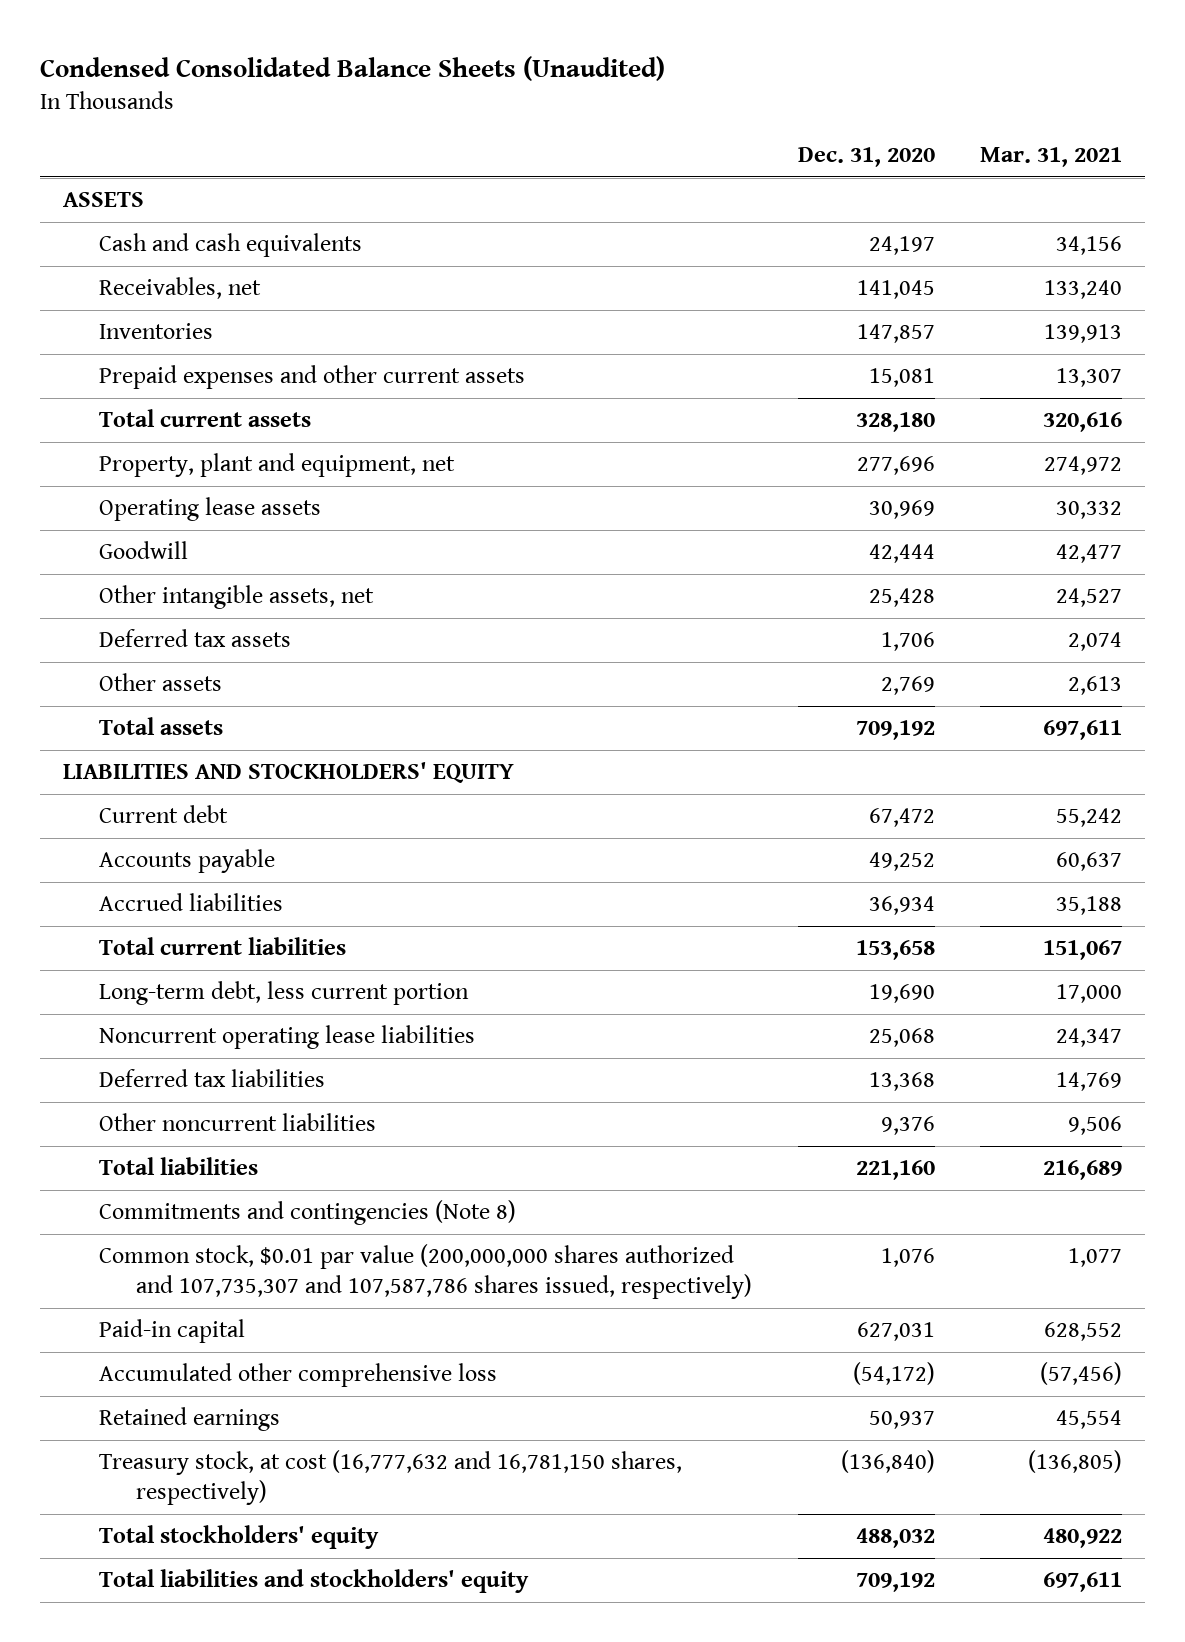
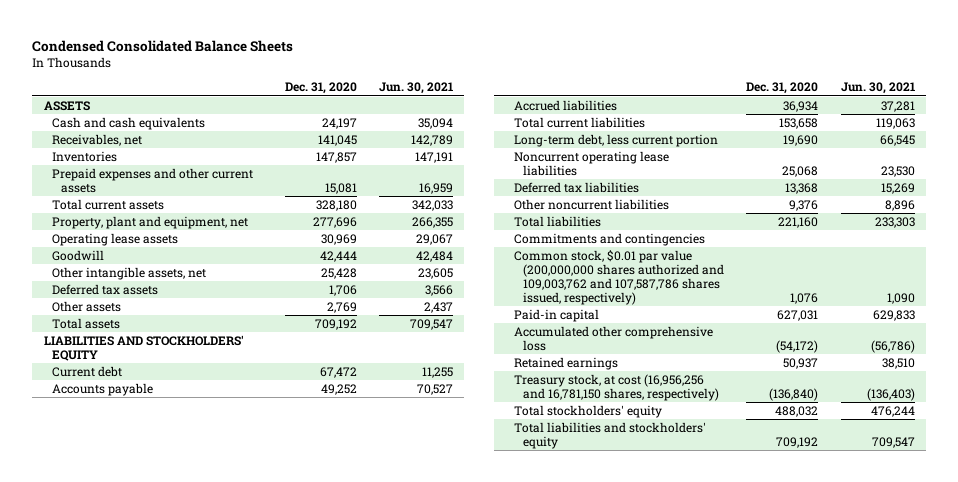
- Condensed Consolidated Balance Sheets (Unaudited)
+ Condensed Consolidated Balance Sheets
- | Dec. 31, 2020 | Mar. 31, 2021
+ | Dec. 31, 2020 | Jun. 30, 2021
- Commitments and contingencies (Note 8)
- Common stock, $0.01 par value (200,000,000 shares authorized and 107,735,307 and 107,587,786 shares issued, respectively) | 1,076 | 1,077
+ Commitments and contingencies
+ Common stock, $0.01 par value (200,000,000 shares authorized and 109,003,762 and 107,587,786 shares issued, respectively) | 1,076 | 1,090
- Treasury stock, at cost (16,777,632 and 16,781,150 shares, respectively) | (136,840) | (136,805)
+ Treasury stock, at cost (16,956,256 and 16,781,150 shares, respectively) | (136,840) | (136,403)

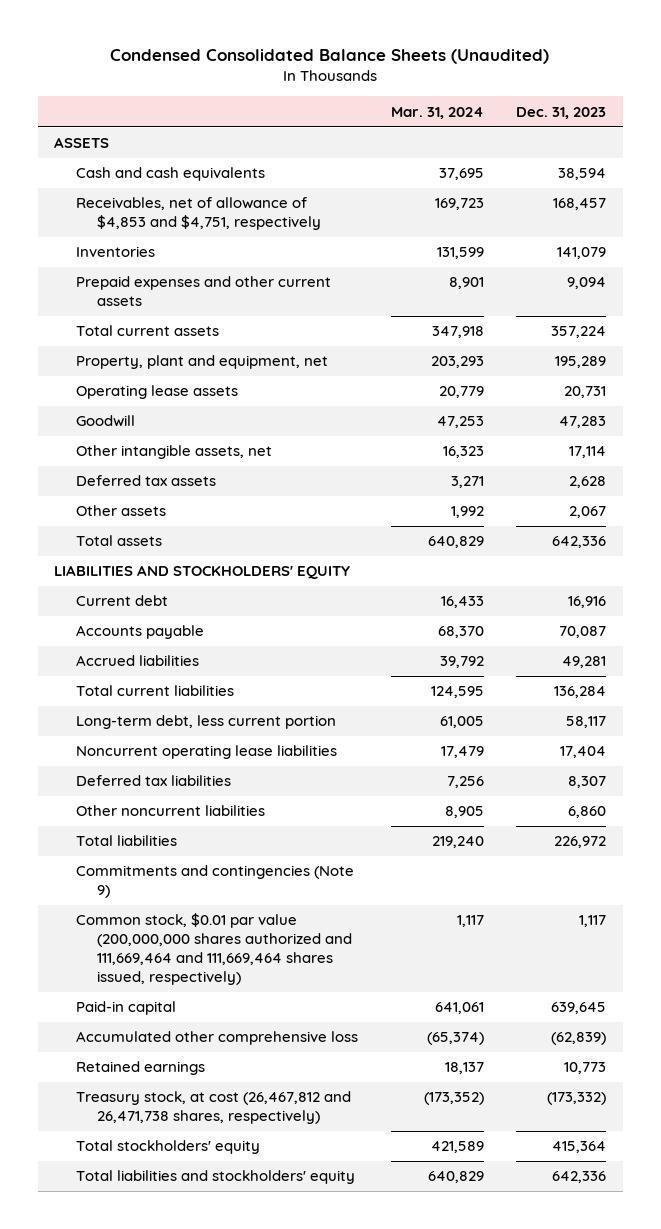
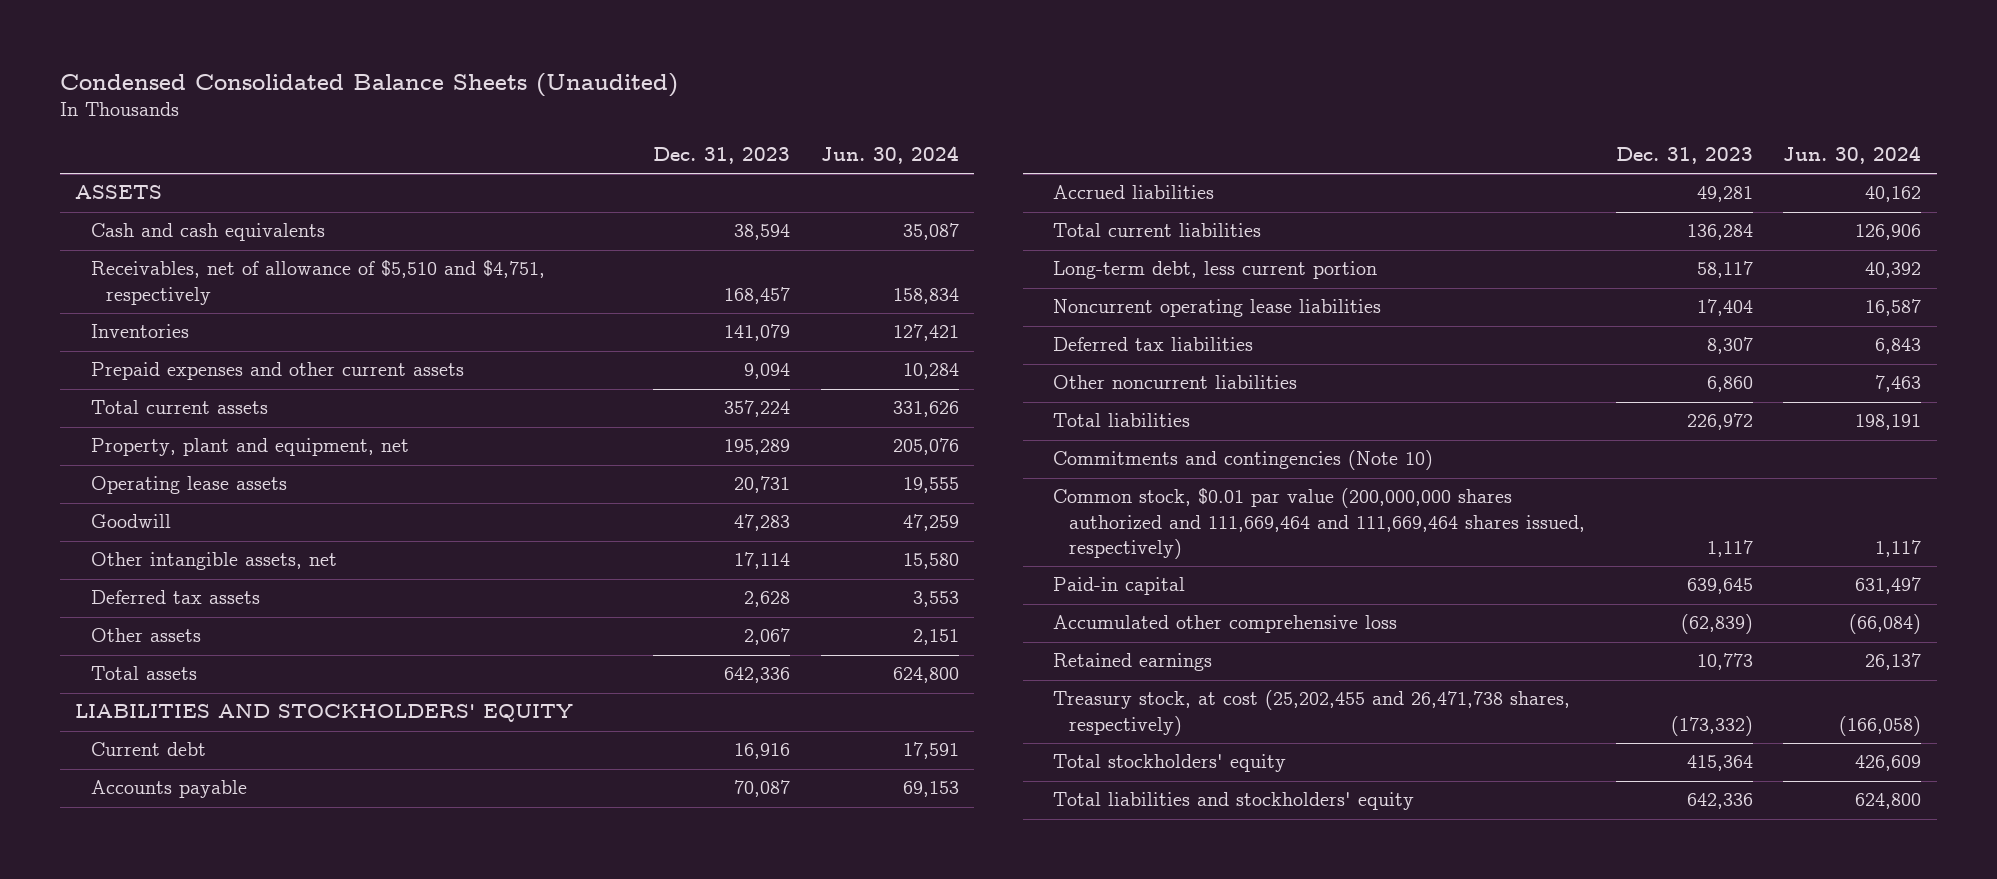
- | Mar. 31, 2024 | Dec. 31, 2023
+ | Dec. 31, 2023 | Jun. 30, 2024
- Receivables, net of allowance of $4,853 and $4,751, respectively | 169,723 | 168,457
+ Receivables, net of allowance of $5,510 and $4,751, respectively | 168,457 | 158,834
- Commitments and contingencies (Note 9)
+ Commitments and contingencies (Note 10)
- Treasury stock, at cost (26,467,812 and 26,471,738 shares, respectively) | (173,352) | (173,332)
+ Treasury stock, at cost (25,202,455 and 26,471,738 shares, respectively) | (173,332) | (166,058)

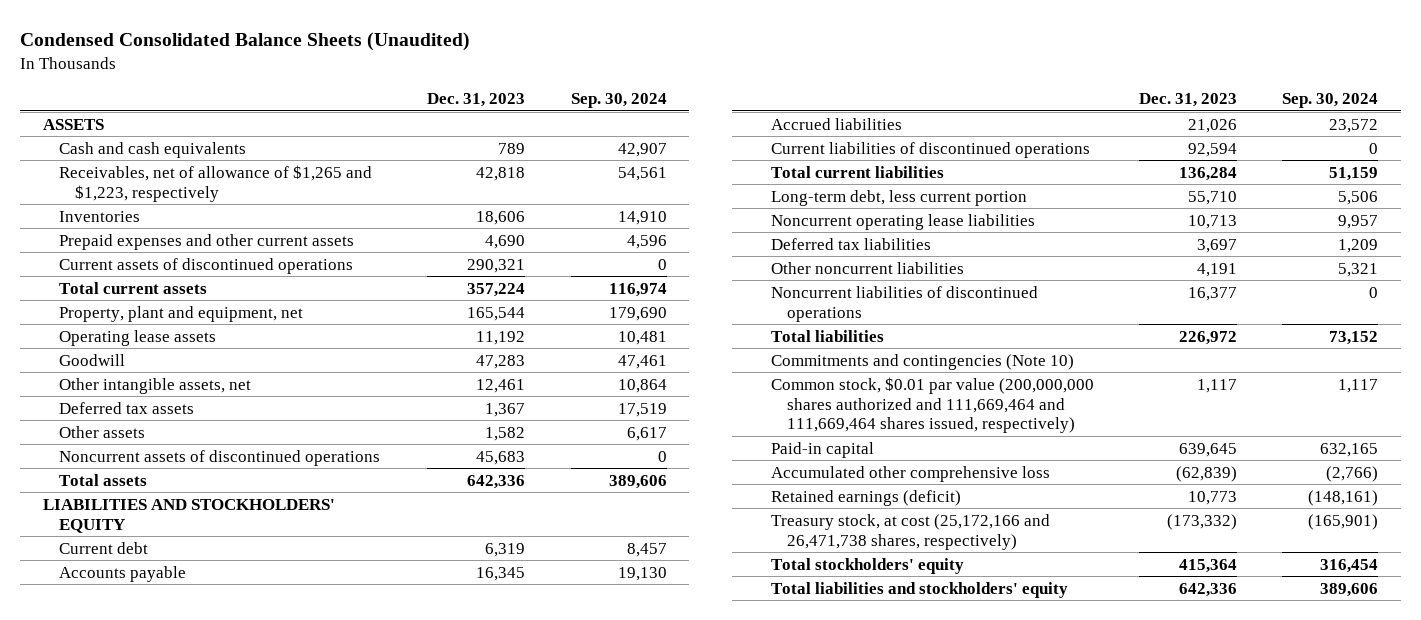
- | Dec. 31, 2023 | Jun. 30, 2024
+ | Dec. 31, 2023 | Sep. 30, 2024
- Cash and cash equivalents | 38,594 | 35,087
- Receivables, net of allowance of $5,510 and $4,751, respectively | 168,457 | 158,834
- Inventories | 141,079 | 127,421
- Prepaid expenses and other current assets | 9,094 | 10,284
+ Cash and cash equivalents | 789 | 42,907
+ Receivables, net of allowance of $1,265 and $1,223, respectively | 42,818 | 54,561
+ Inventories | 18,606 | 14,910
+ Prepaid expenses and other current assets | 4,690 | 4,596
+ Current assets of discontinued operations | 290,321 | 0
- Property, plant and equipment, net | 195,289 | 205,076
- Operating lease assets | 20,731 | 19,555
+ Property, plant and equipment, net | 165,544 | 179,690
+ Operating lease assets | 11,192 | 10,481
- Other intangible assets, net | 17,114 | 15,580
- Deferred tax assets | 2,628 | 3,553
- Other assets | 2,067 | 2,151
+ Other intangible assets, net | 12,461 | 10,864
+ Deferred tax assets | 1,367 | 17,519
+ Other assets | 1,582 | 6,617
+ Noncurrent assets of discontinued operations | 45,683 | 0
- Current debt | 16,916 | 17,591
- Accounts payable | 70,087 | 69,153
- Accrued liabilities | 49,281 | 40,162
+ Current debt | 6,319 | 8,457
+ Accounts payable | 16,345 | 19,130
+ Accrued liabilities | 21,026 | 23,572
+ Current liabilities of discontinued operations | 92,594 | 0
- Long-term debt, less current portion | 58,117 | 40,392
- Noncurrent operating lease liabilities | 17,404 | 16,587
- Deferred tax liabilities | 8,307 | 6,843
- Other noncurrent liabilities | 6,860 | 7,463
+ Long-term debt, less current portion | 55,710 | 5,506
+ Noncurrent operating lease liabilities | 10,713 | 9,957
+ Deferred tax liabilities | 3,697 | 1,209
+ Other noncurrent liabilities | 4,191 | 5,321
+ Noncurrent liabilities of discontinued operations | 16,377 | 0
- Retained earnings | 10,773 | 26,137
- Treasury stock, at cost (25,202,455 and 26,471,738 shares, respectively) | (173,332) | (166,058)
+ Retained earnings (deficit) | 10,773 | (148,161)
+ Treasury stock, at cost (25,172,166 and 26,471,738 shares, respectively) | (173,332) | (165,901)

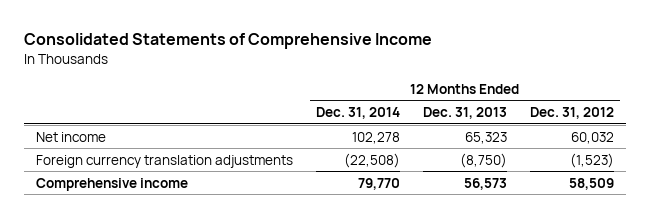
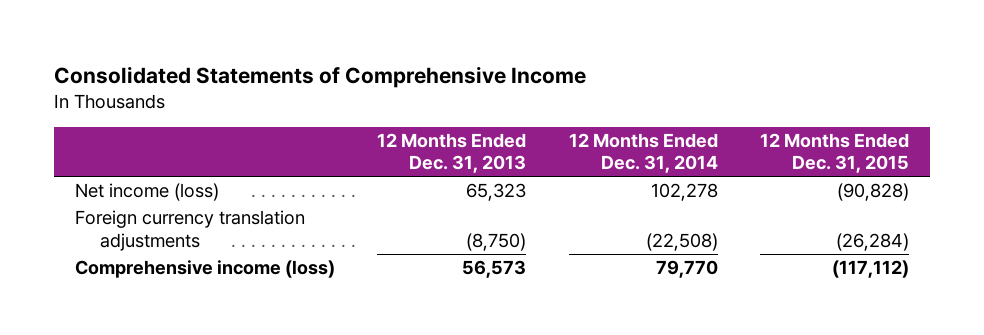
- | 12 Months Ended Dec. 31, 2014 | 12 Months Ended Dec. 31, 2013 | 12 Months Ended Dec. 31, 2012
+ | 12 Months Ended Dec. 31, 2013 | 12 Months Ended Dec. 31, 2014 | 12 Months Ended Dec. 31, 2015
- Net income | 102,278 | 65,323 | 60,032
+ Net income (loss) | 65,323 | 102,278 | (90,828)
- Comprehensive income | 79,770 | 56,573 | 58,509
+ Comprehensive income (loss) | 56,573 | 79,770 | (117,112)

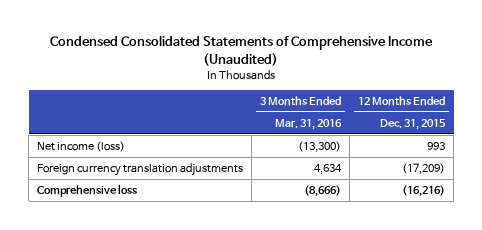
- Consolidated Statements of Comprehensive Income
+ Condensed Consolidated Statements of Comprehensive Income (Unaudited)
- | 12 Months Ended Dec. 31, 2013 | 12 Months Ended Dec. 31, 2014 | 12 Months Ended Dec. 31, 2015
+ | 3 Months Ended Mar. 31, 2016 | 12 Months Ended Dec. 31, 2015
- Net income (loss) | 65,323 | 102,278 | (90,828)
- Foreign currency translation adjustments | (8,750) | (22,508) | (26,284)
- Comprehensive income (loss) | 56,573 | 79,770 | (117,112)
+ Net income (loss) | (13,300) | 993
+ Foreign currency translation adjustments | 4,634 | (17,209)
+ Comprehensive loss | (8,666) | (16,216)

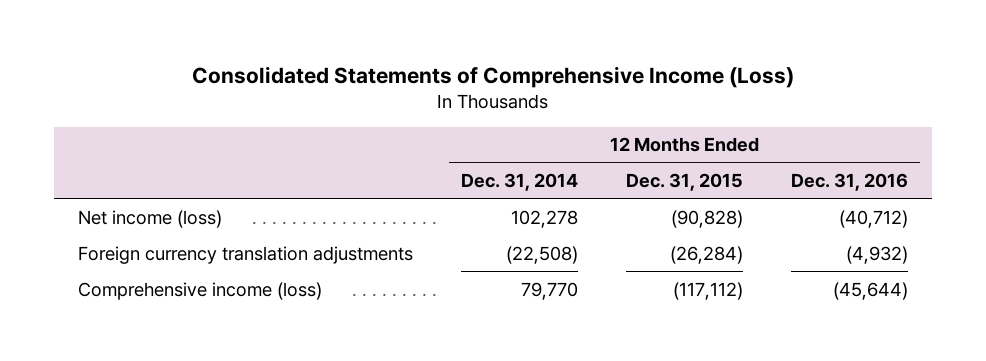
- Condensed Consolidated Statements of Comprehensive Income (Unaudited)
+ Consolidated Statements of Comprehensive Income (Loss)
- | 3 Months Ended Mar. 31, 2016 | 12 Months Ended Dec. 31, 2015
+ | 12 Months Ended Dec. 31, 2014 | 12 Months Ended Dec. 31, 2015 | 12 Months Ended Dec. 31, 2016
- Net income (loss) | (13,300) | 993
- Foreign currency translation adjustments | 4,634 | (17,209)
- Comprehensive loss | (8,666) | (16,216)
+ Net income (loss) | 102,278 | (90,828) | (40,712)
+ Foreign currency translation adjustments | (22,508) | (26,284) | (4,932)
+ Comprehensive income (loss) | 79,770 | (117,112) | (45,644)

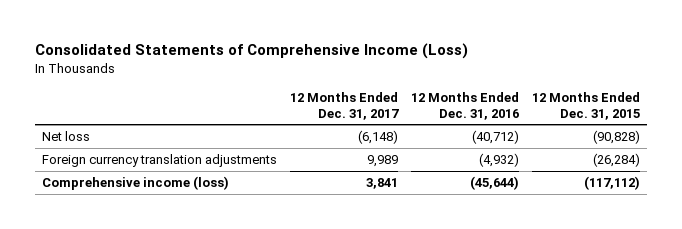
- | 12 Months Ended Dec. 31, 2014 | 12 Months Ended Dec. 31, 2015 | 12 Months Ended Dec. 31, 2016
+ | 12 Months Ended Dec. 31, 2017 | 12 Months Ended Dec. 31, 2016 | 12 Months Ended Dec. 31, 2015
- Net income (loss) | 102,278 | (90,828) | (40,712)
+ Net loss | (6,148) | (40,712) | (90,828)

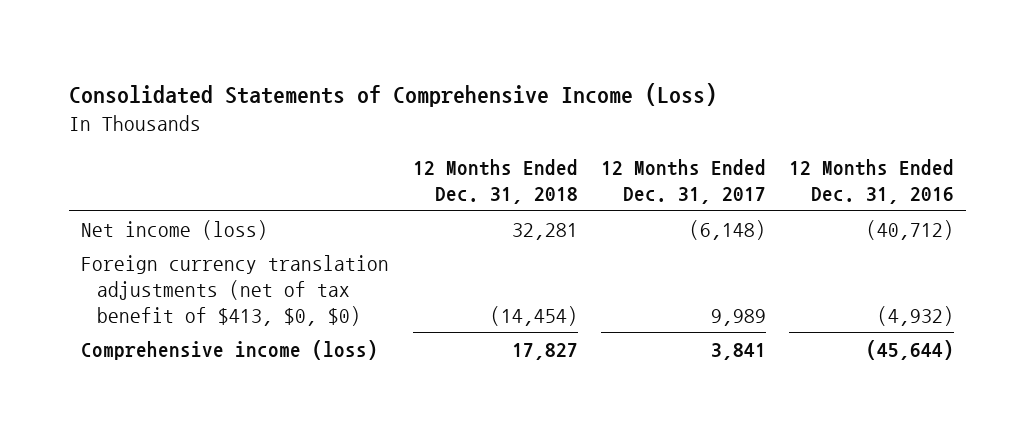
- | 12 Months Ended Dec. 31, 2017 | 12 Months Ended Dec. 31, 2016 | 12 Months Ended Dec. 31, 2015
+ | 12 Months Ended Dec. 31, 2018 | 12 Months Ended Dec. 31, 2017 | 12 Months Ended Dec. 31, 2016
- Net loss | (6,148) | (40,712) | (90,828)
- Foreign currency translation adjustments | 9,989 | (4,932) | (26,284)
+ Net income (loss) | 32,281 | (6,148) | (40,712)
+ Foreign currency translation adjustments (net of tax benefit of $413, $0, $0) | (14,454) | 9,989 | (4,932)

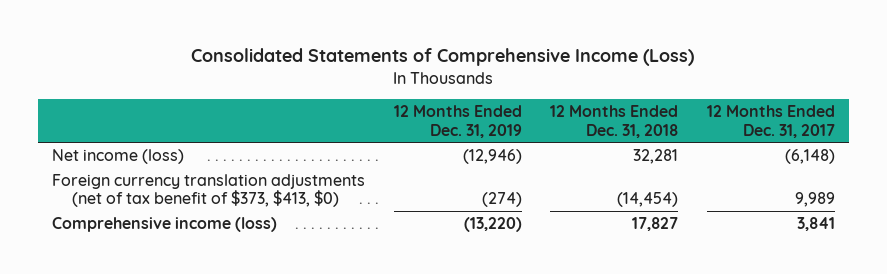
- | 12 Months Ended Dec. 31, 2018 | 12 Months Ended Dec. 31, 2017 | 12 Months Ended Dec. 31, 2016
+ | 12 Months Ended Dec. 31, 2019 | 12 Months Ended Dec. 31, 2018 | 12 Months Ended Dec. 31, 2017
- Foreign currency translation adjustments (net of tax benefit of $413, $0, $0) | (14,454) | 9,989 | (4,932)
+ Foreign currency translation adjustments (net of tax benefit of $373, $413, $0) | (274) | (14,454) | 9,989

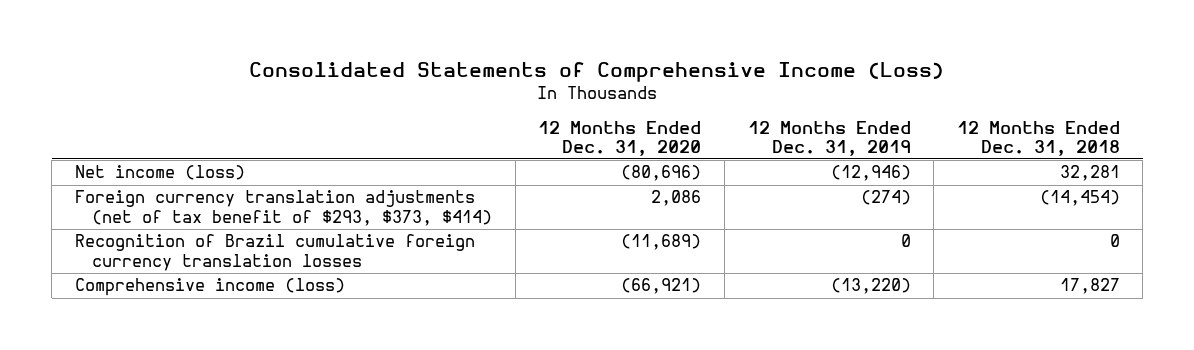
- | 12 Months Ended Dec. 31, 2019 | 12 Months Ended Dec. 31, 2018 | 12 Months Ended Dec. 31, 2017
+ | 12 Months Ended Dec. 31, 2020 | 12 Months Ended Dec. 31, 2019 | 12 Months Ended Dec. 31, 2018
- Foreign currency translation adjustments (net of tax benefit of $373, $413, $0) | (274) | (14,454) | 9,989
+ Foreign currency translation adjustments (net of tax benefit of $293, $373, $414) | 2,086 | (274) | (14,454)
+ Recognition of Brazil cumulative foreign currency translation losses | (11,689) | 0 | 0

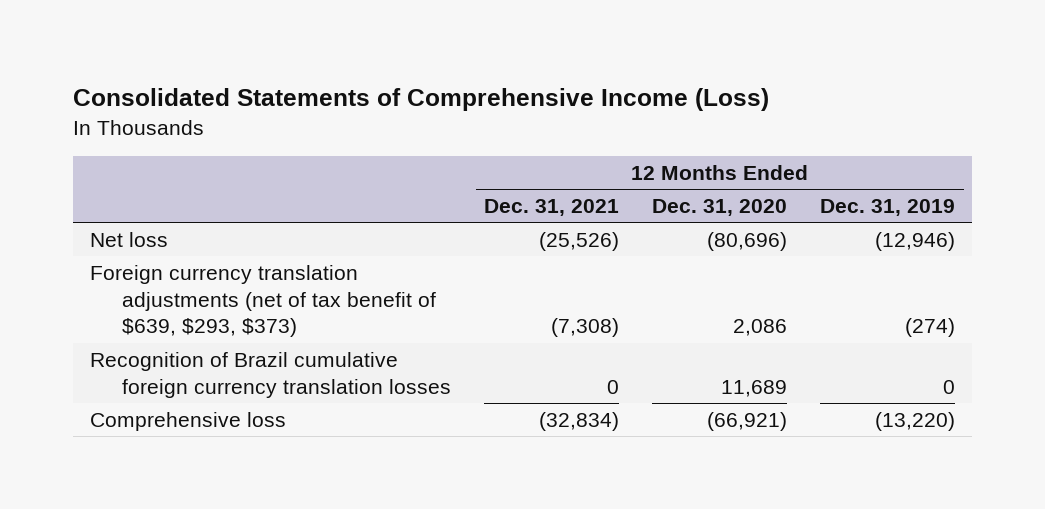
- | 12 Months Ended Dec. 31, 2020 | 12 Months Ended Dec. 31, 2019 | 12 Months Ended Dec. 31, 2018
+ | 12 Months Ended Dec. 31, 2021 | 12 Months Ended Dec. 31, 2020 | 12 Months Ended Dec. 31, 2019
- Net income (loss) | (80,696) | (12,946) | 32,281
- Foreign currency translation adjustments (net of tax benefit of $293, $373, $414) | 2,086 | (274) | (14,454)
- Recognition of Brazil cumulative foreign currency translation losses | (11,689) | 0 | 0
- Comprehensive income (loss) | (66,921) | (13,220) | 17,827
+ Net loss | (25,526) | (80,696) | (12,946)
+ Foreign currency translation adjustments (net of tax benefit of $639, $293, $373) | (7,308) | 2,086 | (274)
+ Recognition of Brazil cumulative foreign currency translation losses | 0 | 11,689 | 0
+ Comprehensive loss | (32,834) | (66,921) | (13,220)

